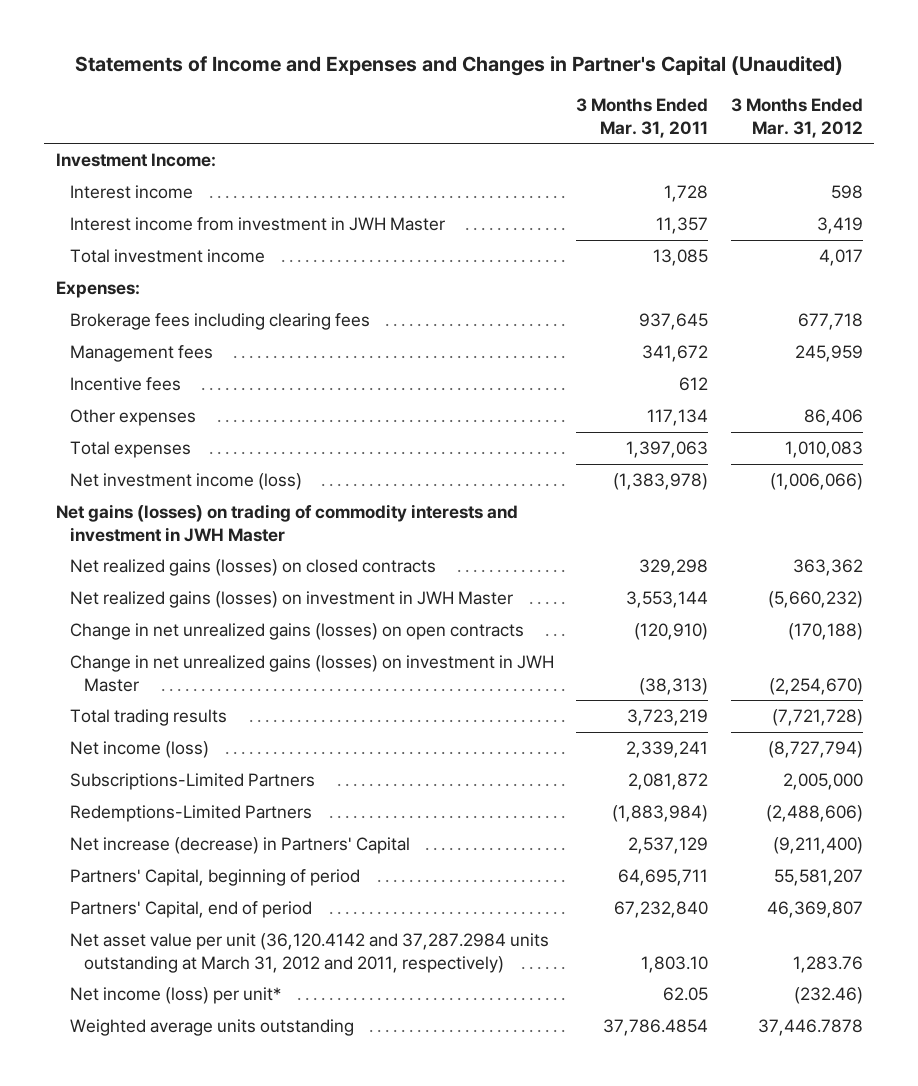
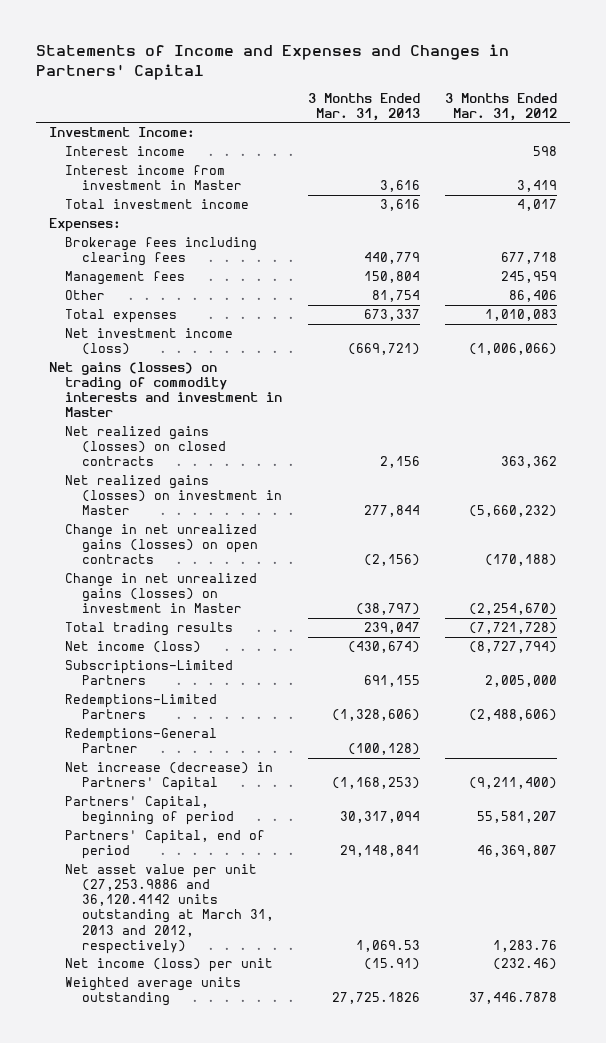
- Statements of Income and Expenses and Changes in Partner's Capital (Unaudited)
+ Statements of Income and Expenses and Changes in Partners' Capital
- | 3 Months Ended Mar. 31, 2011 | 3 Months Ended Mar. 31, 2012
+ | 3 Months Ended Mar. 31, 2013 | 3 Months Ended Mar. 31, 2012
- Interest income from investment in JWH Master | 11,357 | 3,419
+ Interest income from investment in Master | 3,616 | 3,419
- Incentive fees | 612 |
- Other expenses | 117,134 | 86,406
+ Other | 81,754 | 86,406
- Net gains (losses) on trading of commodity interests and investment in JWH Master
+ Net gains (losses) on trading of commodity interests and investment in Master
- Net realized gains (losses) on investment in JWH Master | 3,553,144 | (5,660,232)
+ Net realized gains (losses) on investment in Master | 277,844 | (5,660,232)
- Change in net unrealized gains (losses) on investment in JWH Master | (38,313) | (2,254,670)
+ Change in net unrealized gains (losses) on investment in Master | (38,797) | (2,254,670)
+ Redemptions-General Partner | (100,128) |
- Net asset value per unit (36,120.4142 and 37,287.2984 units outstanding at March 31, 2012 and 2011, respectively) | 1,803.10 | 1,283.76
- Net income (loss) per unit* | 62.05 | (232.46)
+ Net asset value per unit (27,253.9886 and 36,120.4142 units outstanding at March 31, 2013 and 2012, respectively) | 1,069.53 | 1,283.76
+ Net income (loss) per unit | (15.91) | (232.46)

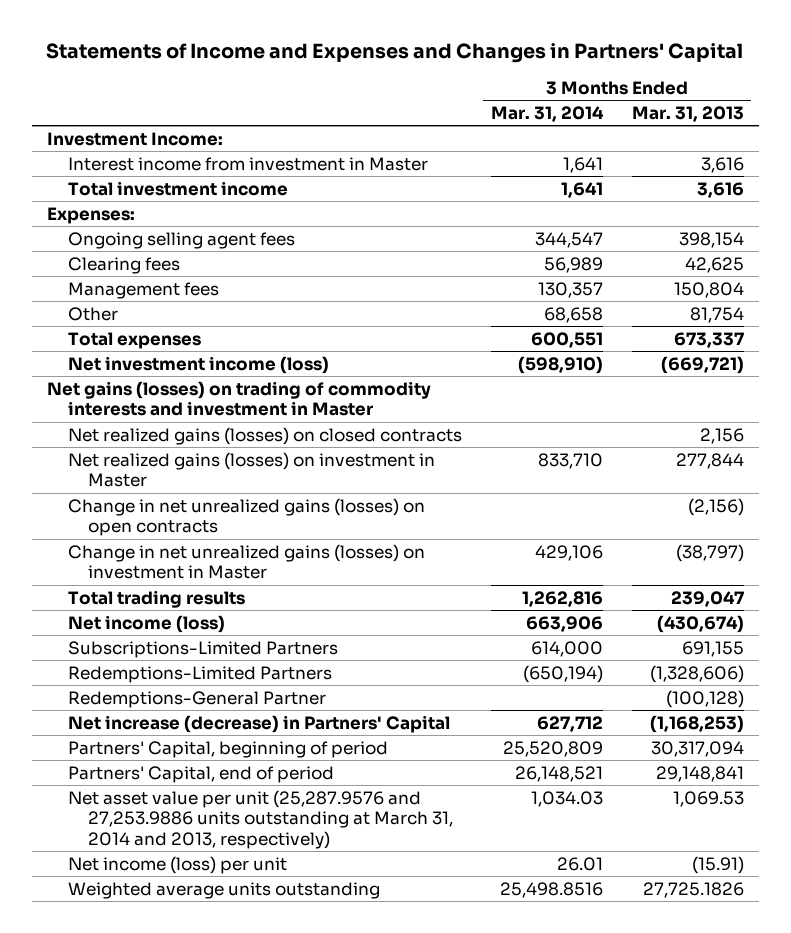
- | 3 Months Ended Mar. 31, 2013 | 3 Months Ended Mar. 31, 2012
+ | 3 Months Ended Mar. 31, 2014 | 3 Months Ended Mar. 31, 2013
- Interest income | | 598
- Brokerage fees including clearing fees | 440,779 | 677,718
+ Ongoing selling agent fees | 344,547 | 398,154
+ Clearing fees | 56,989 | 42,625
- Net asset value per unit (27,253.9886 and 36,120.4142 units outstanding at March 31, 2013 and 2012, respectively) | 1,069.53 | 1,283.76
+ Net asset value per unit (25,287.9576 and 27,253.9886 units outstanding at March 31, 2014 and 2013, respectively) | 1,034.03 | 1,069.53

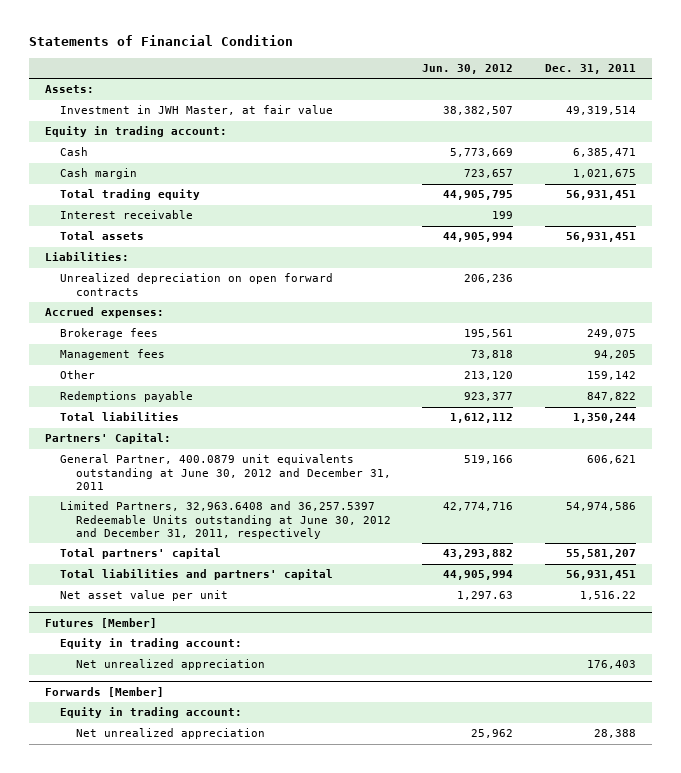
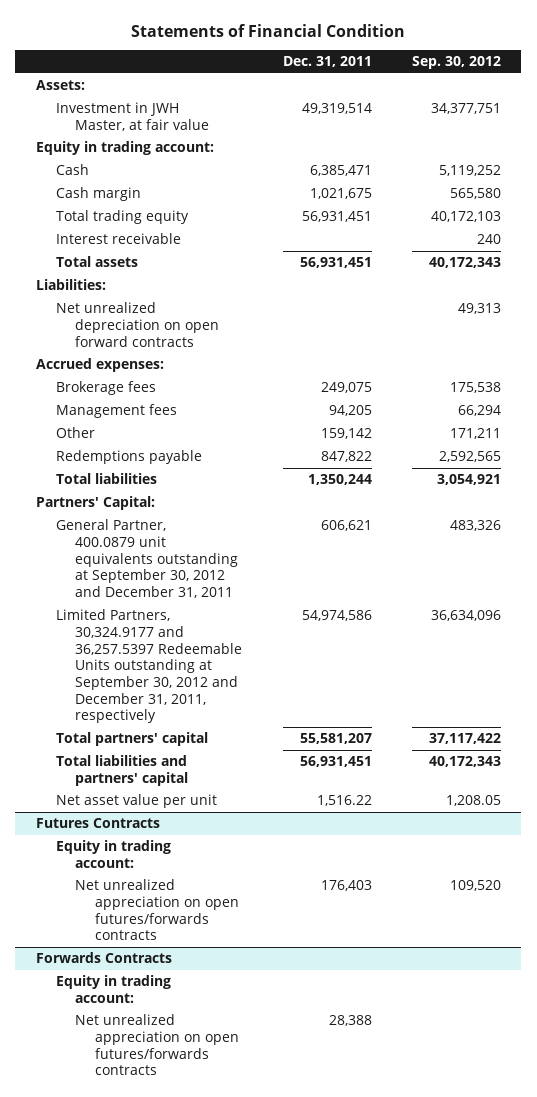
- | Jun. 30, 2012 | Dec. 31, 2011
+ | Dec. 31, 2011 | Sep. 30, 2012
- Unrealized depreciation on open forward contracts | 206,236 |
+ Net unrealized depreciation on open forward contracts | | 49,313
- General Partner, 400.0879 unit equivalents outstanding at June 30, 2012 and December 31, 2011 | 519,166 | 606,621
- Limited Partners, 32,963.6408 and 36,257.5397 Redeemable Units outstanding at June 30, 2012 and December 31, 2011, respectively | 42,774,716 | 54,974,586
+ General Partner, 400.0879 unit equivalents outstanding at September 30, 2012 and December 31, 2011 | 606,621 | 483,326
+ Limited Partners, 30,324.9177 and 36,257.5397 Redeemable Units outstanding at September 30, 2012 and December 31, 2011, respectively | 54,974,586 | 36,634,096
- Futures [Member]
+ Futures Contracts
- Net unrealized appreciation | | 176,403
- Forwards [Member]
+ Net unrealized appreciation on open futures/forwards contracts | 176,403 | 109,520
+ Forwards Contracts
- Net unrealized appreciation | 25,962 | 28,388
+ Net unrealized appreciation on open futures/forwards contracts | 28,388 |

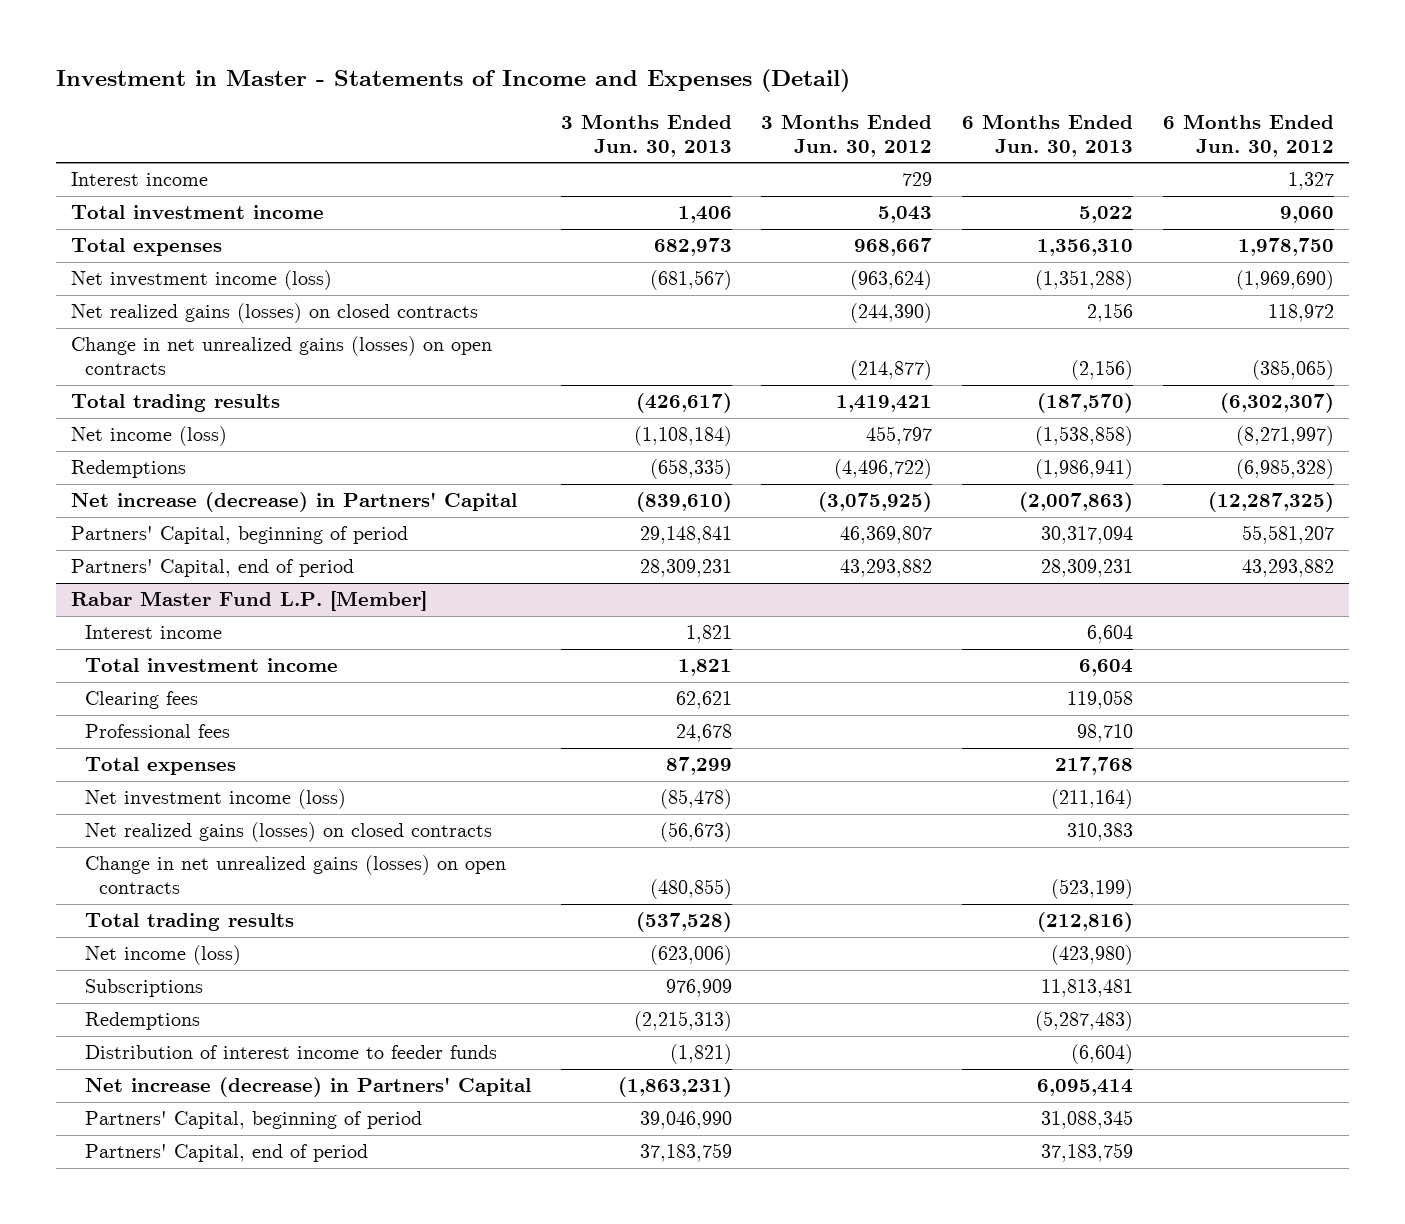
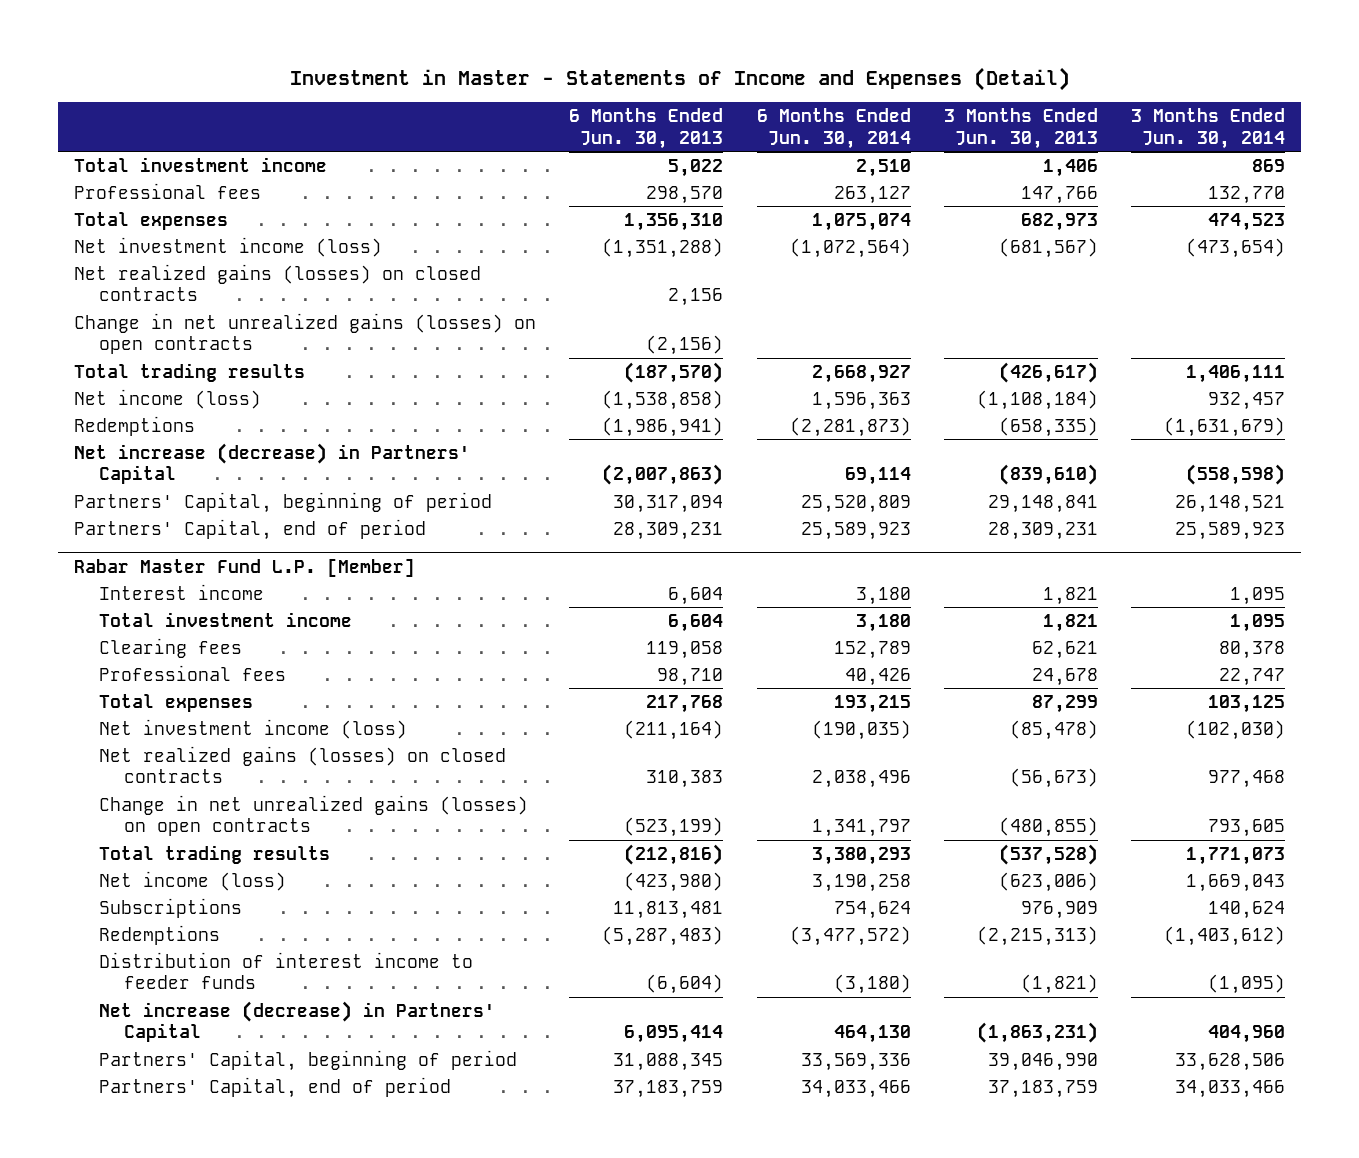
- | 3 Months Ended Jun. 30, 2013 | 3 Months Ended Jun. 30, 2012 | 6 Months Ended Jun. 30, 2013 | 6 Months Ended Jun. 30, 2012
+ | 6 Months Ended Jun. 30, 2013 | 6 Months Ended Jun. 30, 2014 | 3 Months Ended Jun. 30, 2013 | 3 Months Ended Jun. 30, 2014
- Interest income | | 729 | | 1,327
+ Professional fees | 298,570 | 263,127 | 147,766 | 132,770

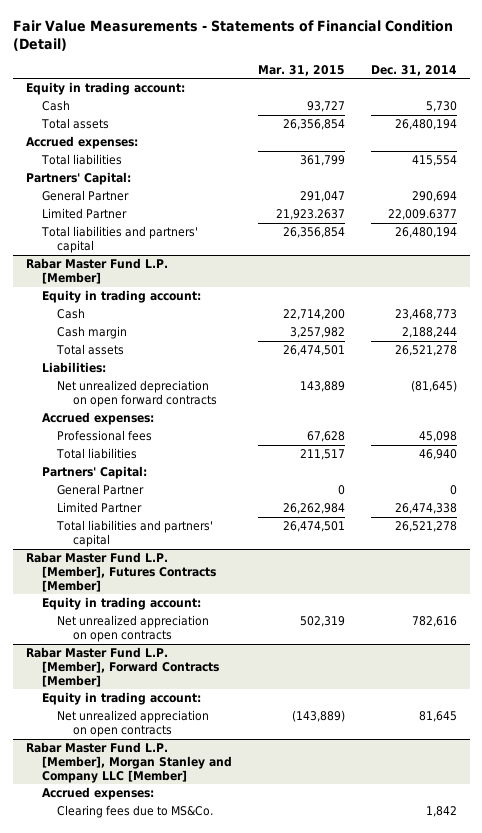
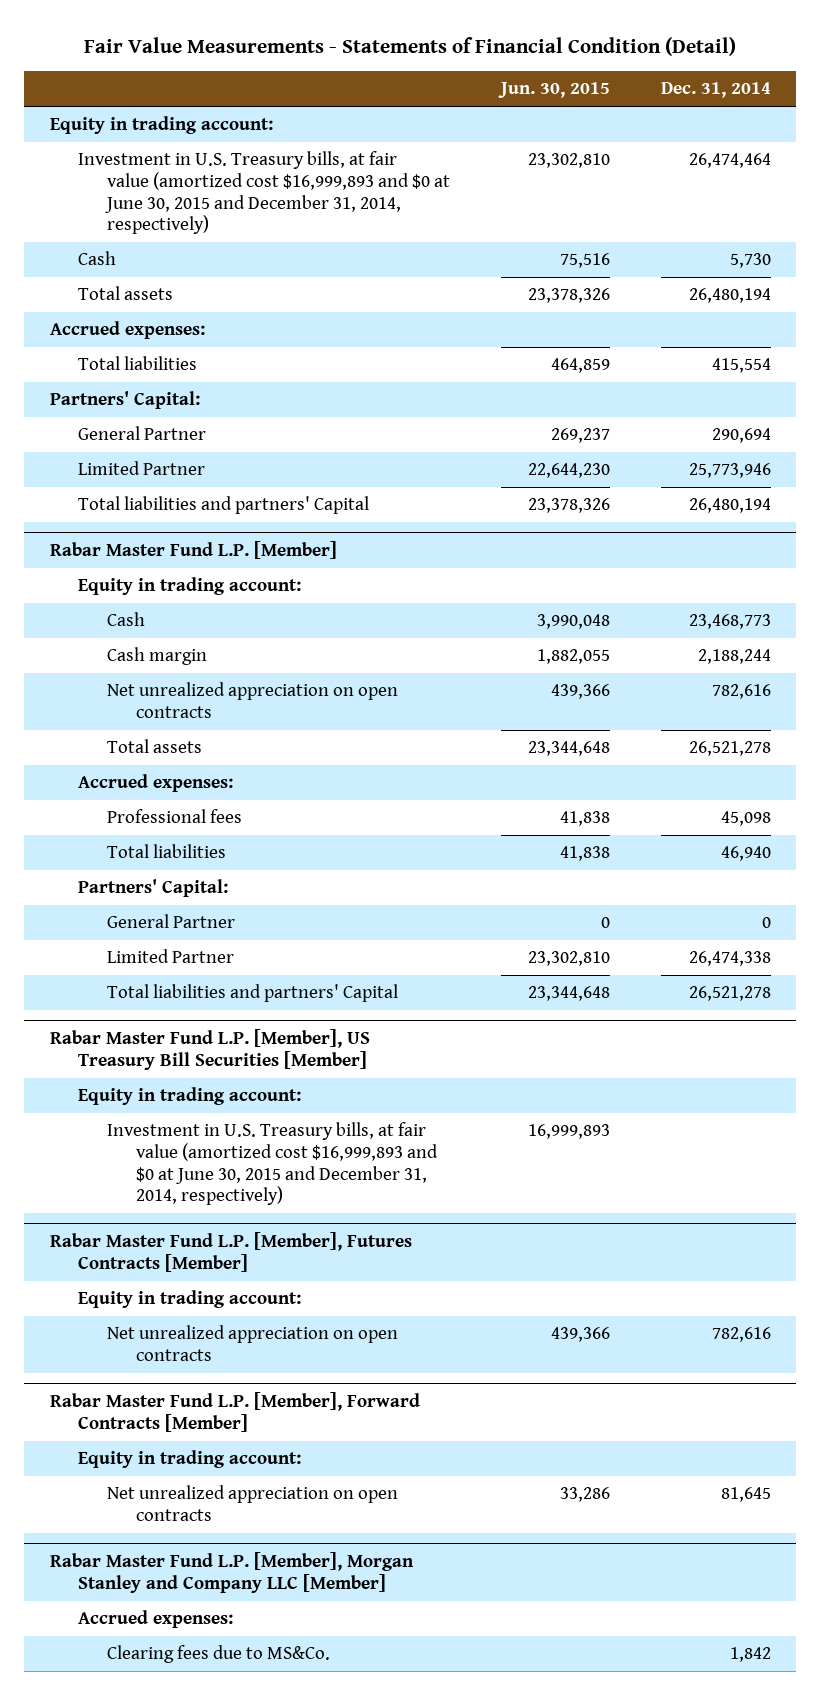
- | Mar. 31, 2015 | Dec. 31, 2014
+ | Jun. 30, 2015 | Dec. 31, 2014
+ Investment in U.S. Treasury bills, at fair value (amortized cost $16,999,893 and $0 at June 30, 2015 and December 31, 2014, respectively) | 23,302,810 | 26,474,464
- Limited Partner | 21,923.2637 | 22,009.6377
- Total liabilities and partners' capital | 26,356,854 | 26,480,194
+ Limited Partner | 22,644,230 | 25,773,946
+ Total liabilities and partners' Capital | 23,378,326 | 26,480,194
@ Rabar Master Fund L.P. [Member]
+ Net unrealized appreciation on open contracts | 439,366 | 782,616
- Liabilities:
- Net unrealized depreciation on open forward contracts | 143,889 | (81,645)
- Total liabilities and partners' capital | 26,474,501 | 26,521,278
+ Total liabilities and partners' Capital | 23,344,648 | 26,521,278
+ Rabar Master Fund L.P. [Member], US Treasury Bill Securities [Member]
+ Equity in trading account:
+ Investment in U.S. Treasury bills, at fair value (amortized cost $16,999,893 and $0 at June 30, 2015 and December 31, 2014, respectively) | 16,999,893 |

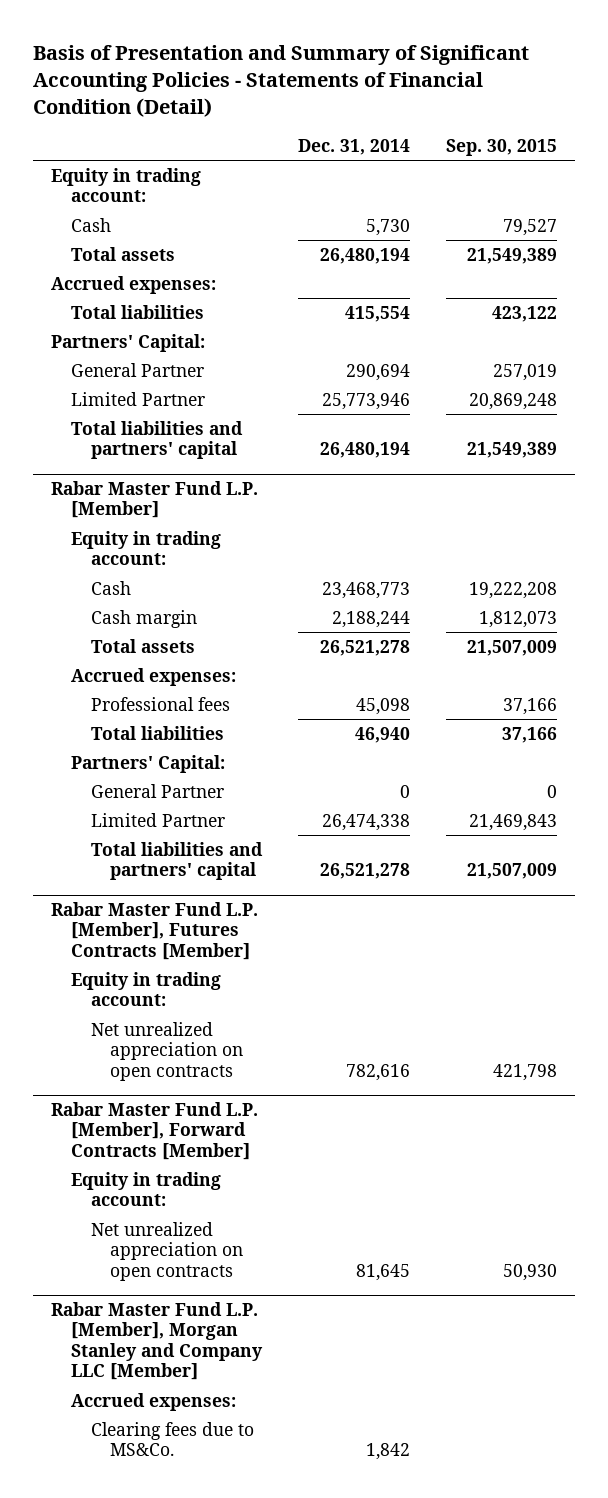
- Fair Value Measurements - Statements of Financial Condition (Detail)
+ Basis of Presentation and Summary of Significant Accounting Policies - Statements of Financial Condition (Detail)
- | Jun. 30, 2015 | Dec. 31, 2014
+ | Dec. 31, 2014 | Sep. 30, 2015
- Investment in U.S. Treasury bills, at fair value (amortized cost $16,999,893 and $0 at June 30, 2015 and December 31, 2014, respectively) | 23,302,810 | 26,474,464
- Total liabilities and partners' Capital | 23,378,326 | 26,480,194
+ Total liabilities and partners' capital | 26,480,194 | 21,549,389
@ Rabar Master Fund L.P. [Member]
- Net unrealized appreciation on open contracts | 439,366 | 782,616
- Total liabilities and partners' Capital | 23,344,648 | 26,521,278
- Rabar Master Fund L.P. [Member], US Treasury Bill Securities [Member]
- Equity in trading account:
- Investment in U.S. Treasury bills, at fair value (amortized cost $16,999,893 and $0 at June 30, 2015 and December 31, 2014, respectively) | 16,999,893 |
@ Rabar Master Fund L.P. [Member]
+ Total liabilities and partners' capital | 26,521,278 | 21,507,009

